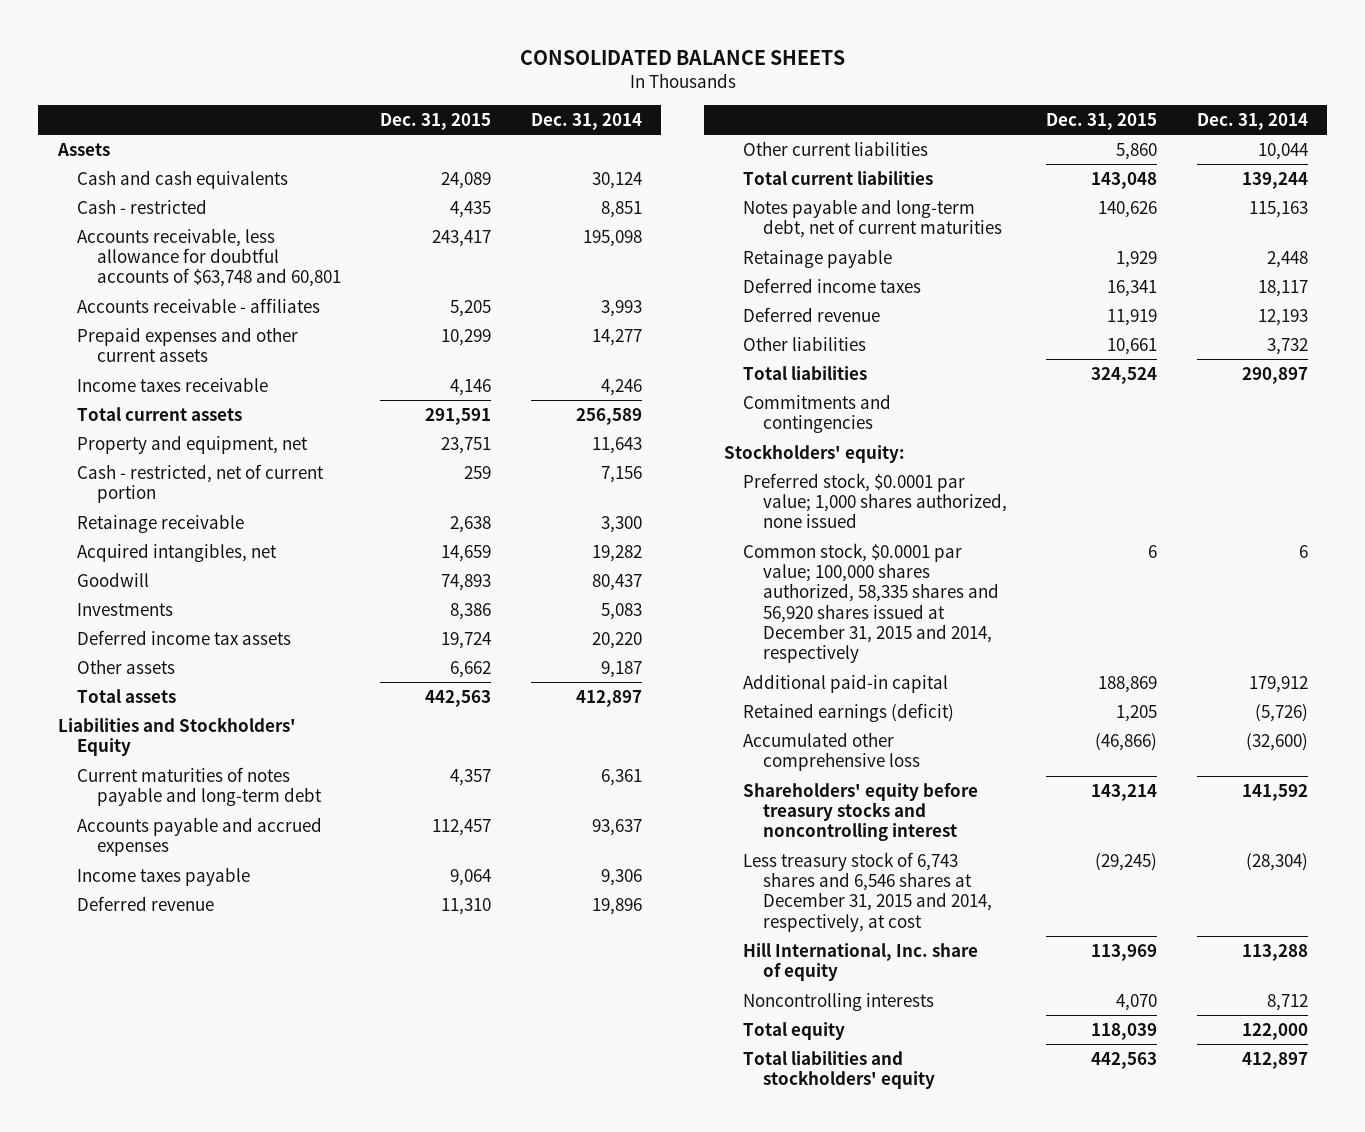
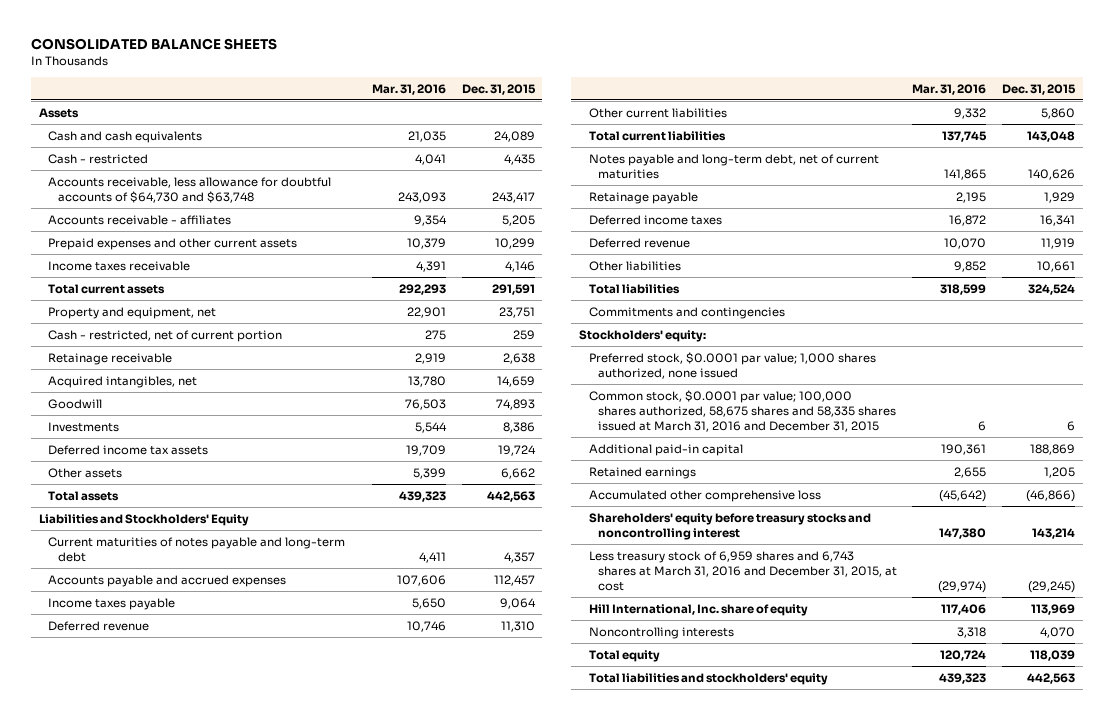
- | Dec. 31, 2015 | Dec. 31, 2014
+ | Mar. 31, 2016 | Dec. 31, 2015
- Accounts receivable, less allowance for doubtful accounts of $63,748 and 60,801 | 243,417 | 195,098
+ Accounts receivable, less allowance for doubtful accounts of $64,730 and $63,748 | 243,093 | 243,417
- Common stock, $0.0001 par value; 100,000 shares authorized, 58,335 shares and 56,920 shares issued at December 31, 2015 and 2014, respectively | 6 | 6
+ Common stock, $0.0001 par value; 100,000 shares authorized, 58,675 shares and 58,335 shares issued at March 31, 2016 and December 31, 2015 | 6 | 6
- Retained earnings (deficit) | 1,205 | (5,726)
+ Retained earnings | 2,655 | 1,205
- Less treasury stock of 6,743 shares and 6,546 shares at December 31, 2015 and 2014, respectively, at cost | (29,245) | (28,304)
+ Less treasury stock of 6,959 shares and 6,743 shares at March 31, 2016 and December 31, 2015, at cost | (29,974) | (29,245)

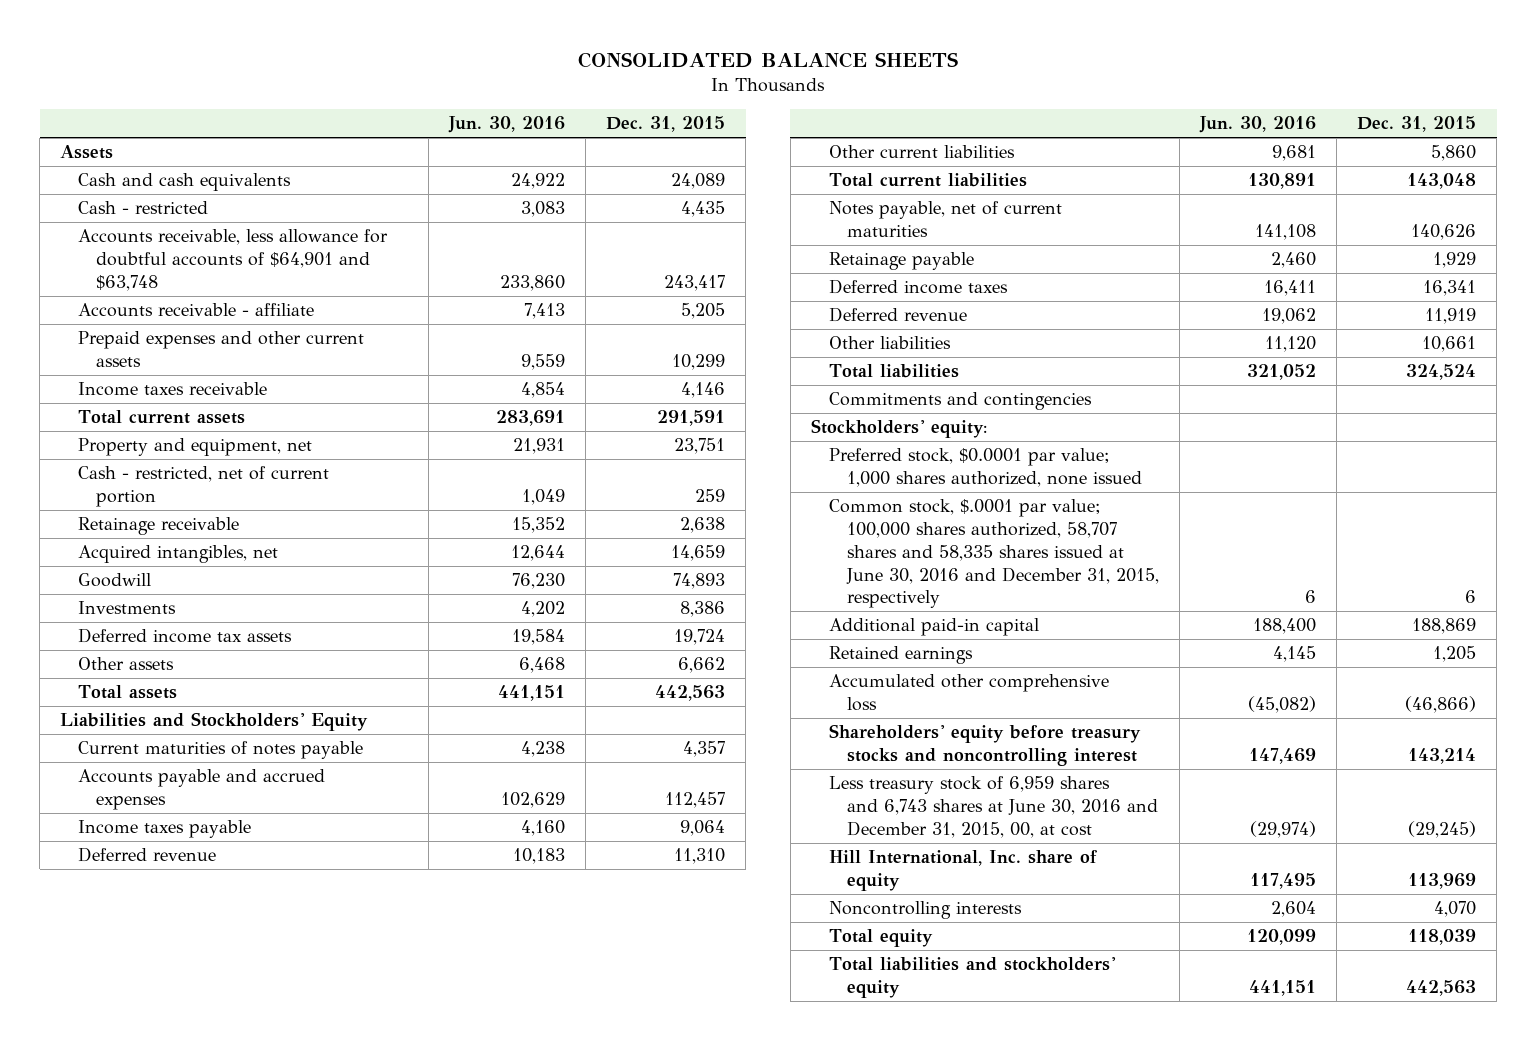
- | Mar. 31, 2016 | Dec. 31, 2015
+ | Jun. 30, 2016 | Dec. 31, 2015
- Accounts receivable, less allowance for doubtful accounts of $64,730 and $63,748 | 243,093 | 243,417
- Accounts receivable - affiliates | 9,354 | 5,205
+ Accounts receivable, less allowance for doubtful accounts of $64,901 and $63,748 | 233,860 | 243,417
+ Accounts receivable - affiliate | 7,413 | 5,205
- Current maturities of notes payable and long-term debt | 4,411 | 4,357
+ Current maturities of notes payable | 4,238 | 4,357
- Notes payable and long-term debt, net of current maturities | 141,865 | 140,626
+ Notes payable, net of current maturities | 141,108 | 140,626
- Common stock, $0.0001 par value; 100,000 shares authorized, 58,675 shares and 58,335 shares issued at March 31, 2016 and December 31, 2015 | 6 | 6
+ Common stock, $.0001 par value; 100,000 shares authorized, 58,707 shares and 58,335 shares issued at June 30, 2016 and December 31, 2015, respectively | 6 | 6
- Less treasury stock of 6,959 shares and 6,743 shares at March 31, 2016 and December 31, 2015, at cost | (29,974) | (29,245)
+ Less treasury stock of 6,959 shares and 6,743 shares at June 30, 2016 and December 31, 2015, 00, at cost | (29,974) | (29,245)

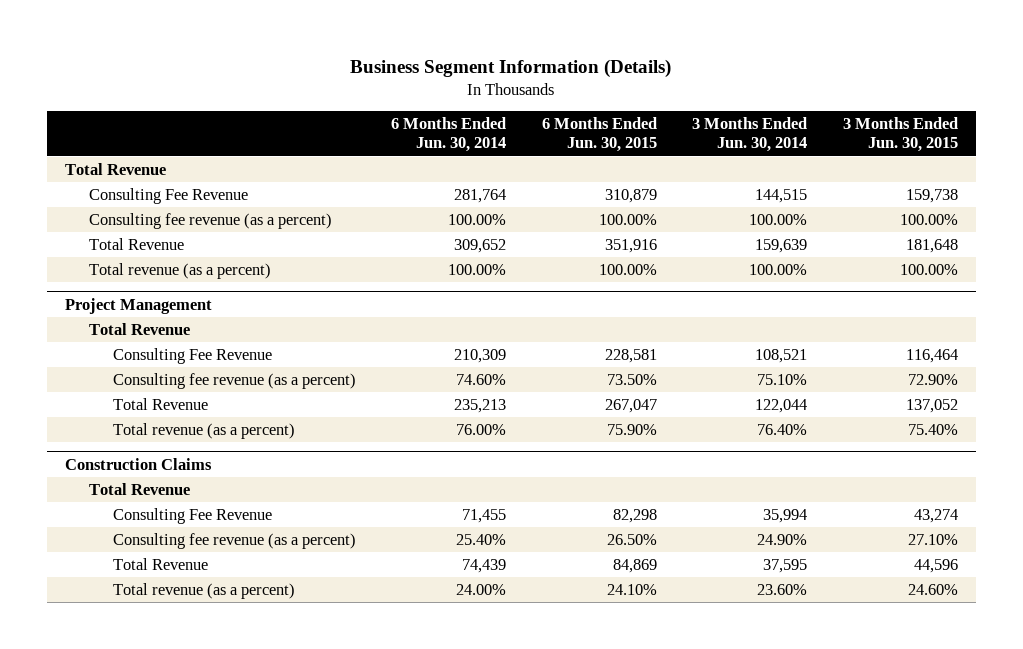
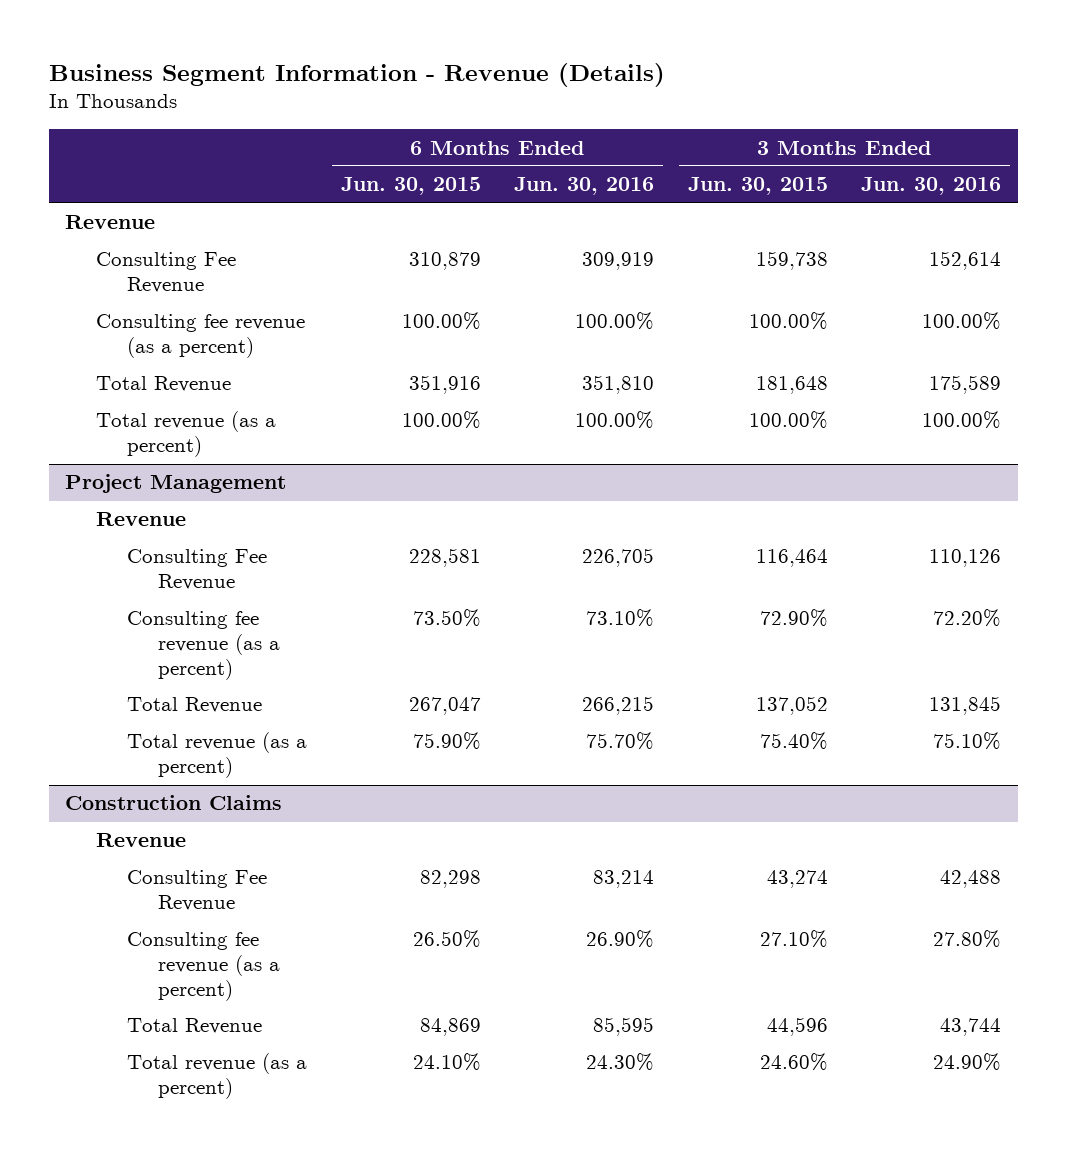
- Business Segment Information (Details)
+ Business Segment Information - Revenue (Details)
- | 6 Months Ended Jun. 30, 2014 | 6 Months Ended Jun. 30, 2015 | 3 Months Ended Jun. 30, 2014 | 3 Months Ended Jun. 30, 2015
+ | 6 Months Ended Jun. 30, 2015 | 6 Months Ended Jun. 30, 2016 | 3 Months Ended Jun. 30, 2015 | 3 Months Ended Jun. 30, 2016
- Total Revenue
+ Revenue
@ Project Management
- Total Revenue
+ Revenue
@ Construction Claims
- Total Revenue
+ Revenue

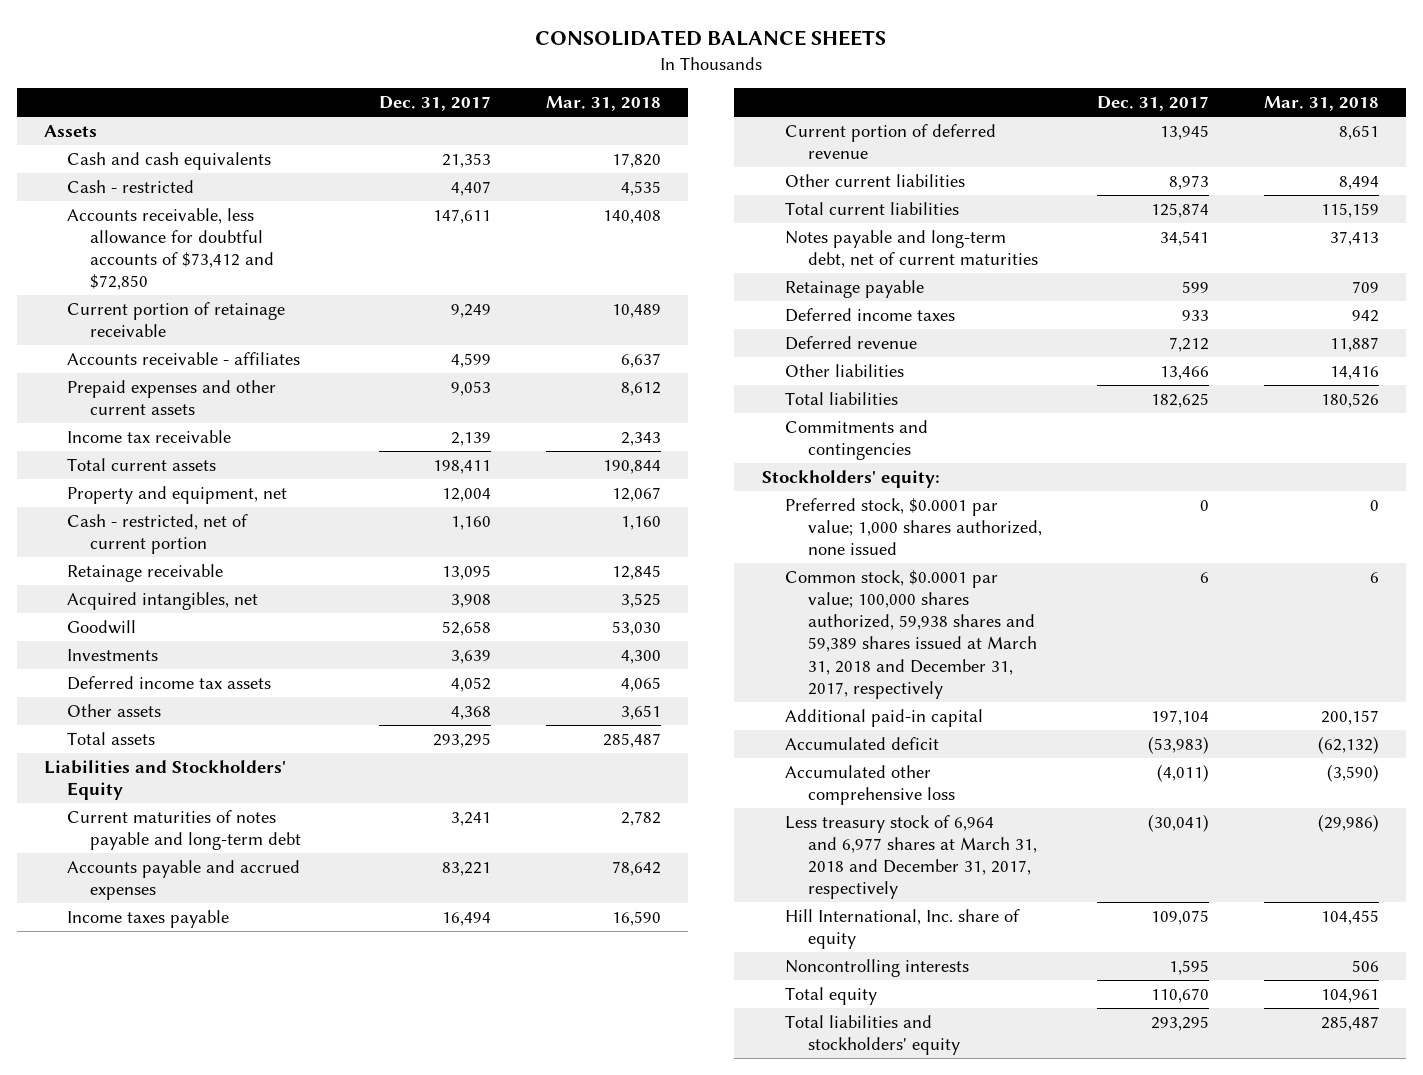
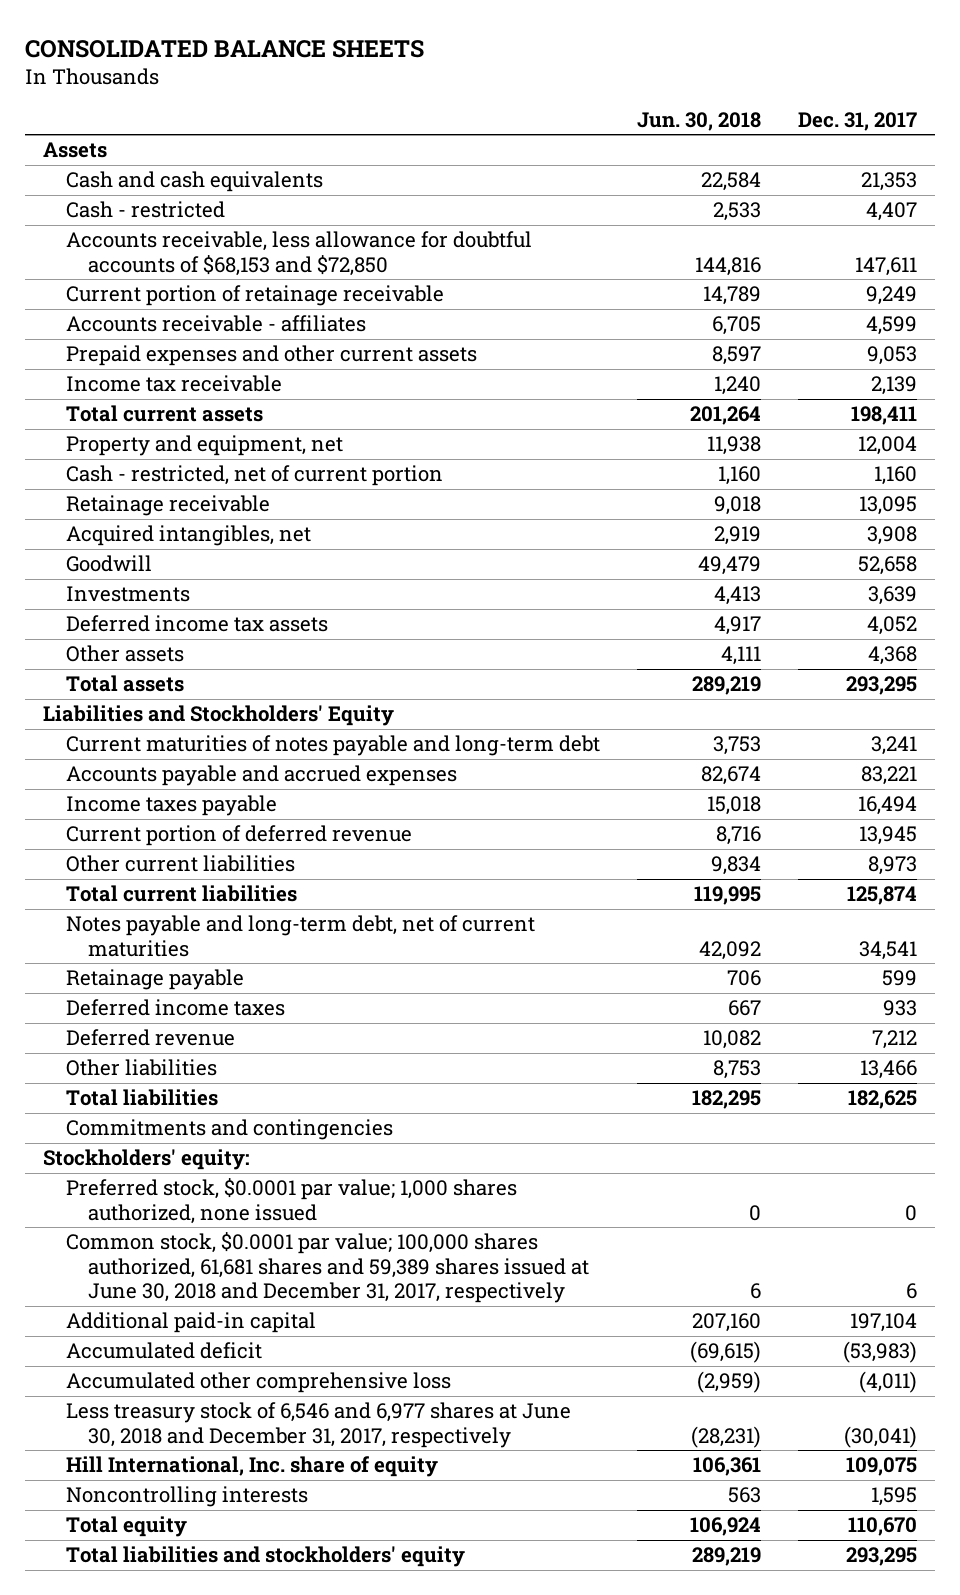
- | Dec. 31, 2017 | Mar. 31, 2018
+ | Jun. 30, 2018 | Dec. 31, 2017
- Accounts receivable, less allowance for doubtful accounts of $73,412 and $72,850 | 147,611 | 140,408
+ Accounts receivable, less allowance for doubtful accounts of $68,153 and $72,850 | 144,816 | 147,611
- Common stock, $0.0001 par value; 100,000 shares authorized, 59,938 shares and 59,389 shares issued at March 31, 2018 and December 31, 2017, respectively | 6 | 6
+ Common stock, $0.0001 par value; 100,000 shares authorized, 61,681 shares and 59,389 shares issued at June 30, 2018 and December 31, 2017, respectively | 6 | 6
- Less treasury stock of 6,964 and 6,977 shares at March 31, 2018 and December 31, 2017, respectively | (30,041) | (29,986)
+ Less treasury stock of 6,546 and 6,977 shares at June 30, 2018 and December 31, 2017, respectively | (28,231) | (30,041)

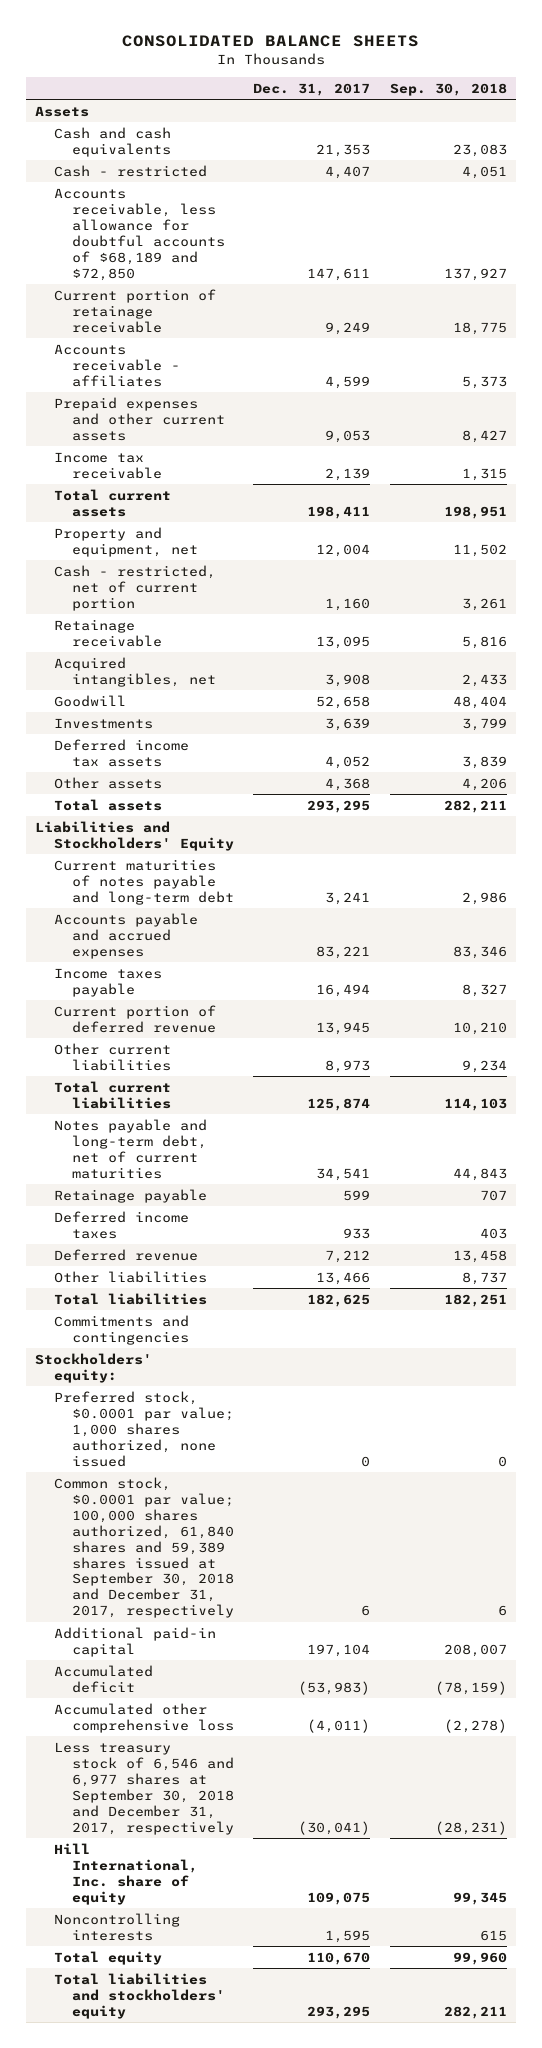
- | Jun. 30, 2018 | Dec. 31, 2017
+ | Dec. 31, 2017 | Sep. 30, 2018
- Accounts receivable, less allowance for doubtful accounts of $68,153 and $72,850 | 144,816 | 147,611
+ Accounts receivable, less allowance for doubtful accounts of $68,189 and $72,850 | 147,611 | 137,927
- Common stock, $0.0001 par value; 100,000 shares authorized, 61,681 shares and 59,389 shares issued at June 30, 2018 and December 31, 2017, respectively | 6 | 6
+ Common stock, $0.0001 par value; 100,000 shares authorized, 61,840 shares and 59,389 shares issued at September 30, 2018 and December 31, 2017, respectively | 6 | 6
- Less treasury stock of 6,546 and 6,977 shares at June 30, 2018 and December 31, 2017, respectively | (28,231) | (30,041)
+ Less treasury stock of 6,546 and 6,977 shares at September 30, 2018 and December 31, 2017, respectively | (30,041) | (28,231)

